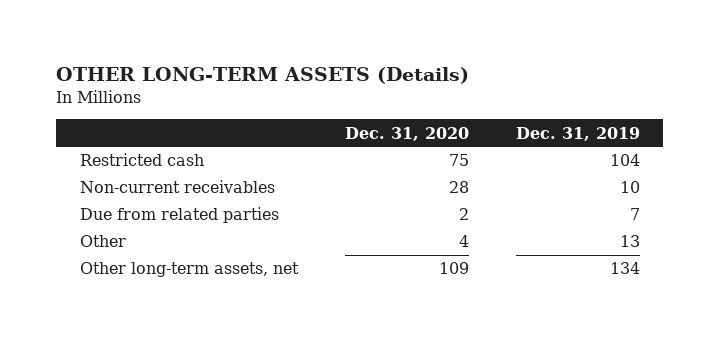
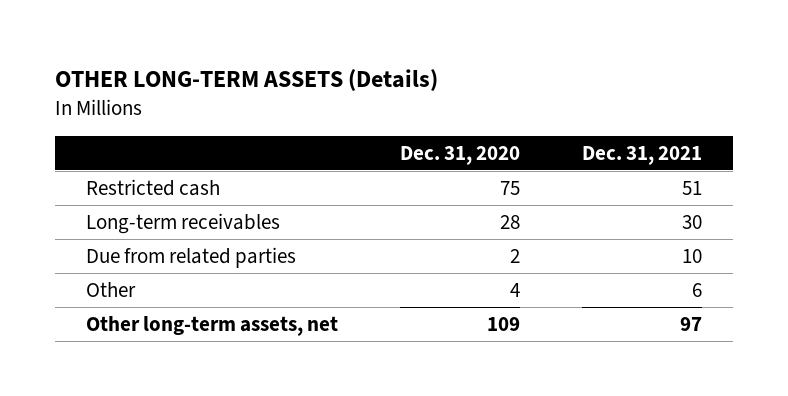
- | Dec. 31, 2020 | Dec. 31, 2019
+ | Dec. 31, 2020 | Dec. 31, 2021
- Non-current receivables | 28 | 10
+ Long-term receivables | 28 | 30

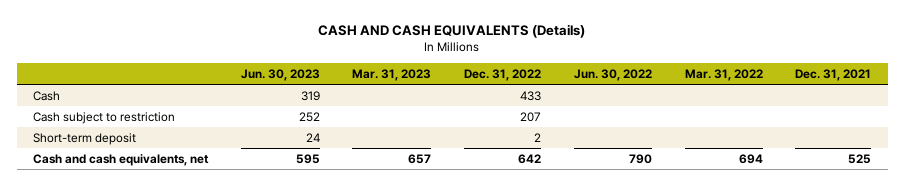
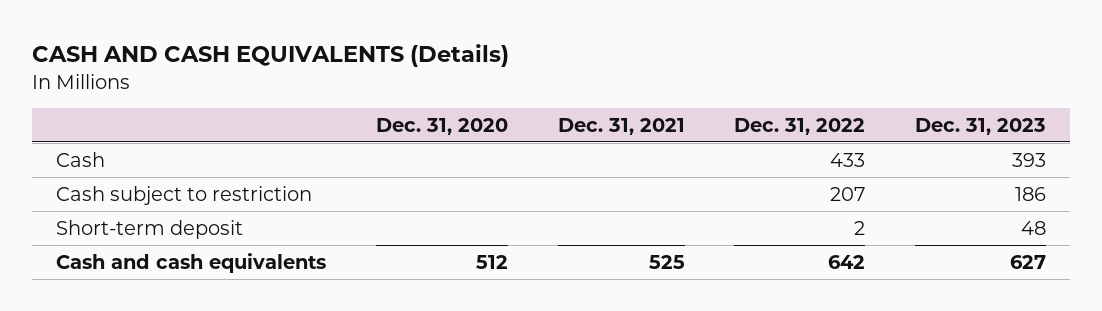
- | Jun. 30, 2023 | Mar. 31, 2023 | Dec. 31, 2022 | Jun. 30, 2022 | Mar. 31, 2022 | Dec. 31, 2021
+ | Dec. 31, 2020 | Dec. 31, 2021 | Dec. 31, 2022 | Dec. 31, 2023
- Cash and cash equivalents, net | 595 | 657 | 642 | 790 | 694 | 525
+ Cash and cash equivalents | 512 | 525 | 642 | 627

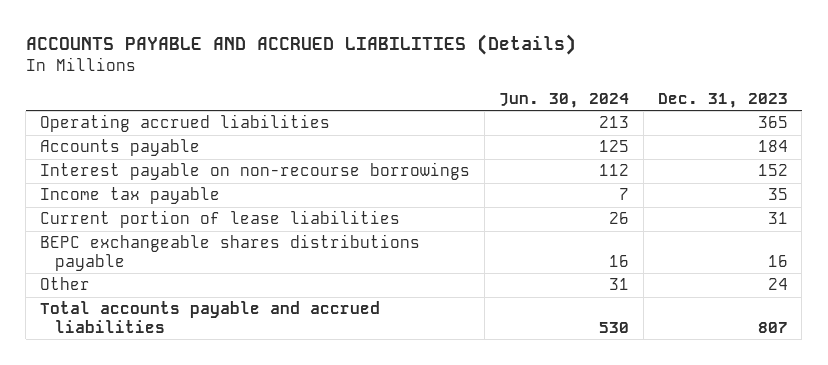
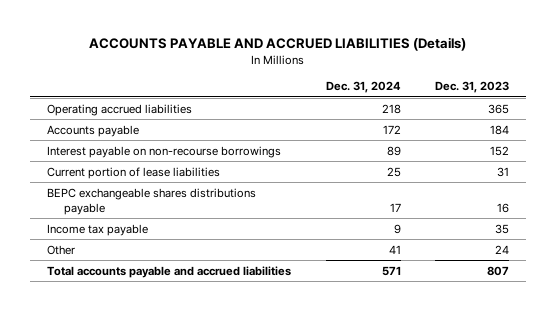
- | Jun. 30, 2024 | Dec. 31, 2023
+ | Dec. 31, 2024 | Dec. 31, 2023
moved down: Income tax payable | 9 | 35

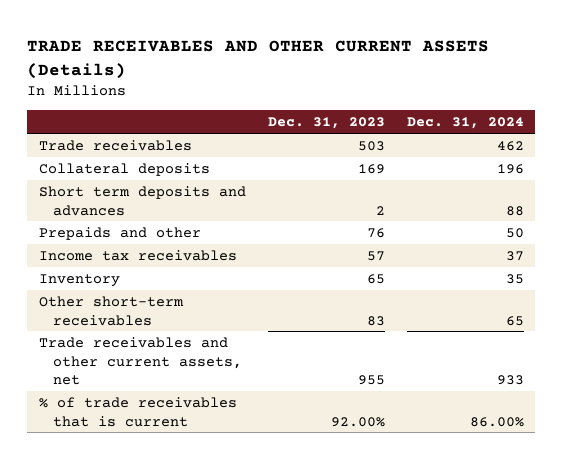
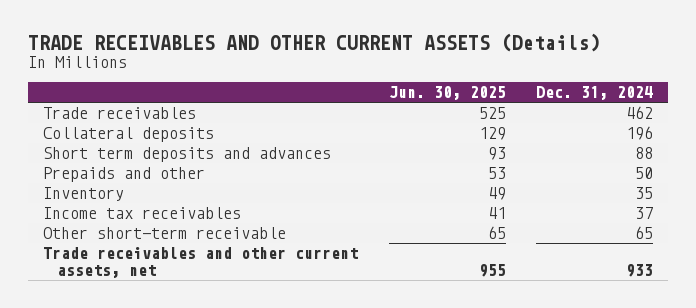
- | Dec. 31, 2023 | Dec. 31, 2024
+ | Jun. 30, 2025 | Dec. 31, 2024
- Other short-term receivables | 83 | 65
moved down: Income tax receivables | 41 | 37
+ Other short-term receivable | 65 | 65
- % of trade receivables that is current | 92.00% | 86.00%

